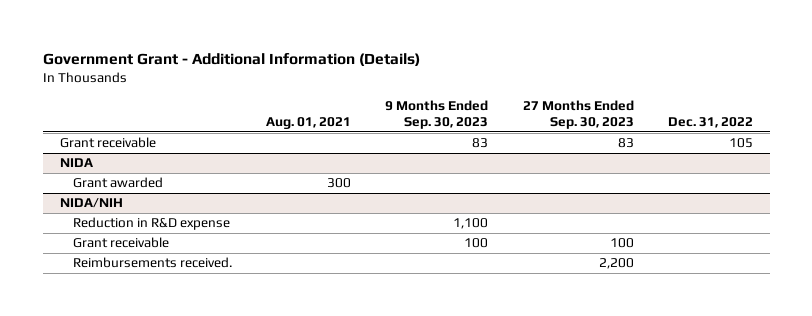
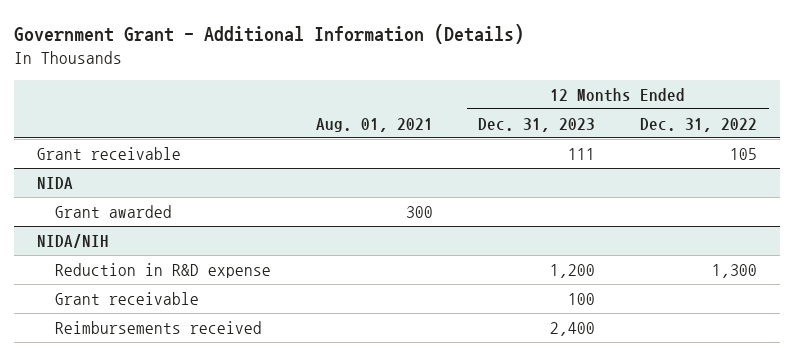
- | Aug. 01, 2021 | 9 Months Ended Sep. 30, 2023 | 27 Months Ended Sep. 30, 2023 | Dec. 31, 2022
+ | Aug. 01, 2021 | 12 Months Ended Dec. 31, 2023 | 12 Months Ended Dec. 31, 2022
@ NIDA/NIH
- Reimbursements received. | | | 2,200 |
+ Reimbursements received | | 2,400 |

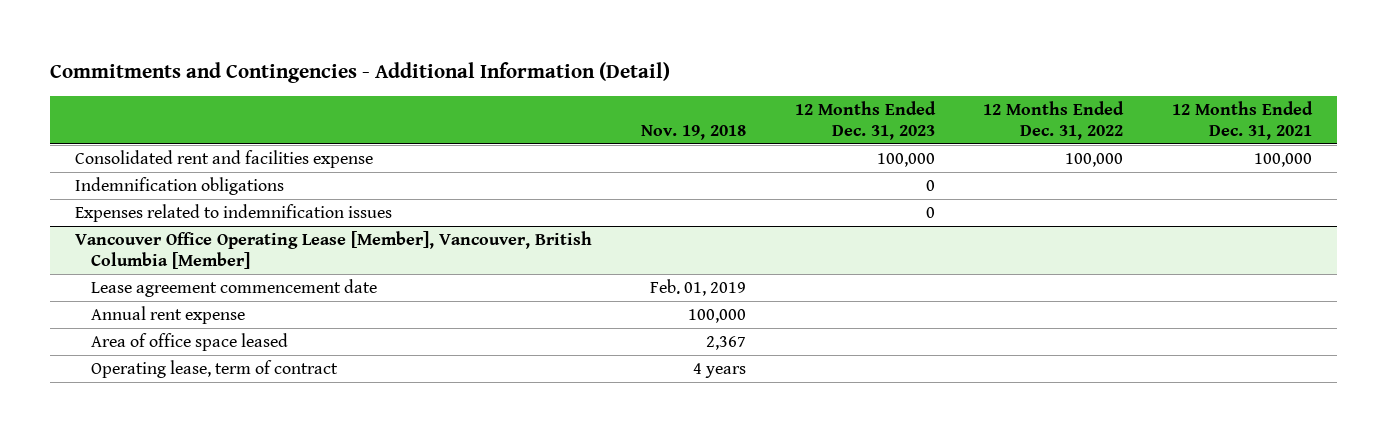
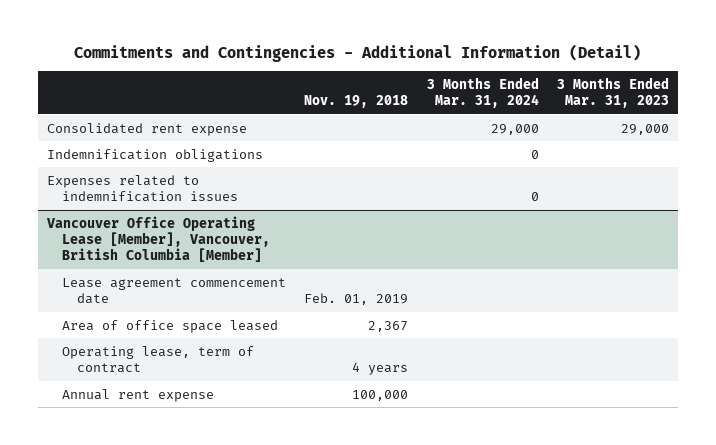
- | Nov. 19, 2018 | 12 Months Ended Dec. 31, 2023 | 12 Months Ended Dec. 31, 2022 | 12 Months Ended Dec. 31, 2021
+ | Nov. 19, 2018 | 3 Months Ended Mar. 31, 2024 | 3 Months Ended Mar. 31, 2023
- Consolidated rent and facilities expense | | 100,000 | 100,000 | 100,000
+ Consolidated rent expense | | 29,000 | 29,000
@ Vancouver Office Operating Lease [Member], Vancouver, British Columbia [Member]
moved down: Annual rent expense | 100,000 | |

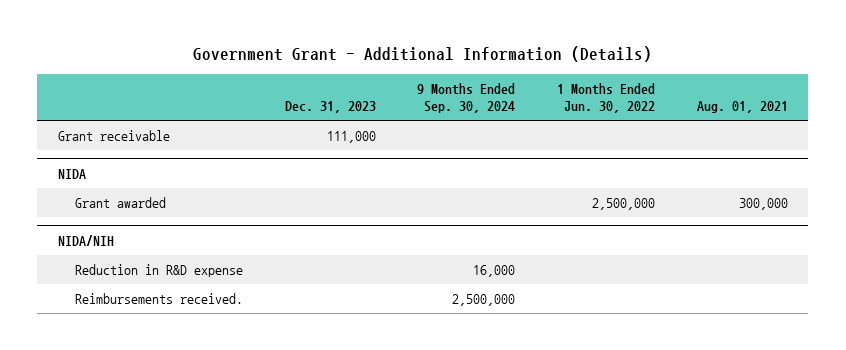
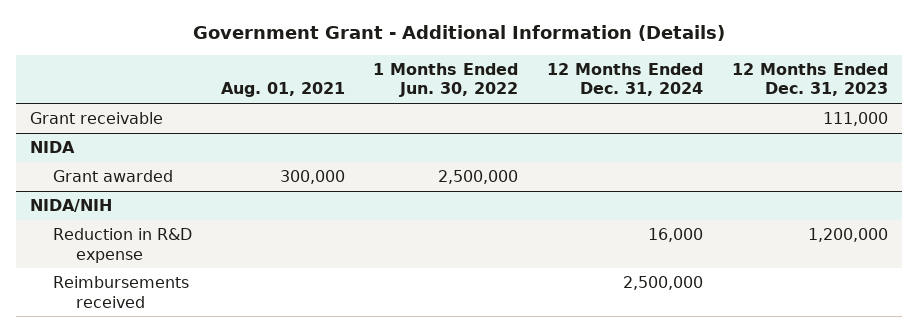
- | Dec. 31, 2023 | 9 Months Ended Sep. 30, 2024 | 1 Months Ended Jun. 30, 2022 | Aug. 01, 2021
+ | Aug. 01, 2021 | 1 Months Ended Jun. 30, 2022 | 12 Months Ended Dec. 31, 2024 | 12 Months Ended Dec. 31, 2023
@ NIDA/NIH
- Reimbursements received. | | 2,500,000 | |
+ Reimbursements received | | | 2,500,000 |

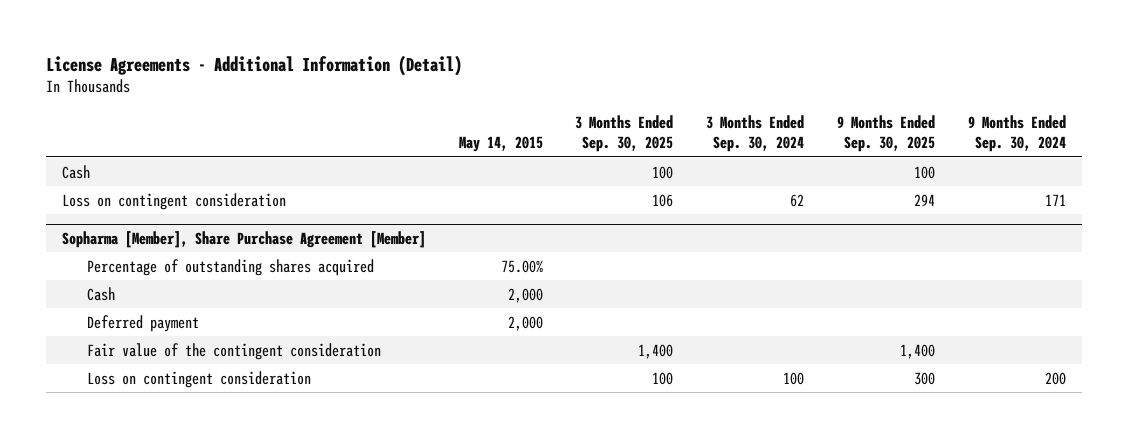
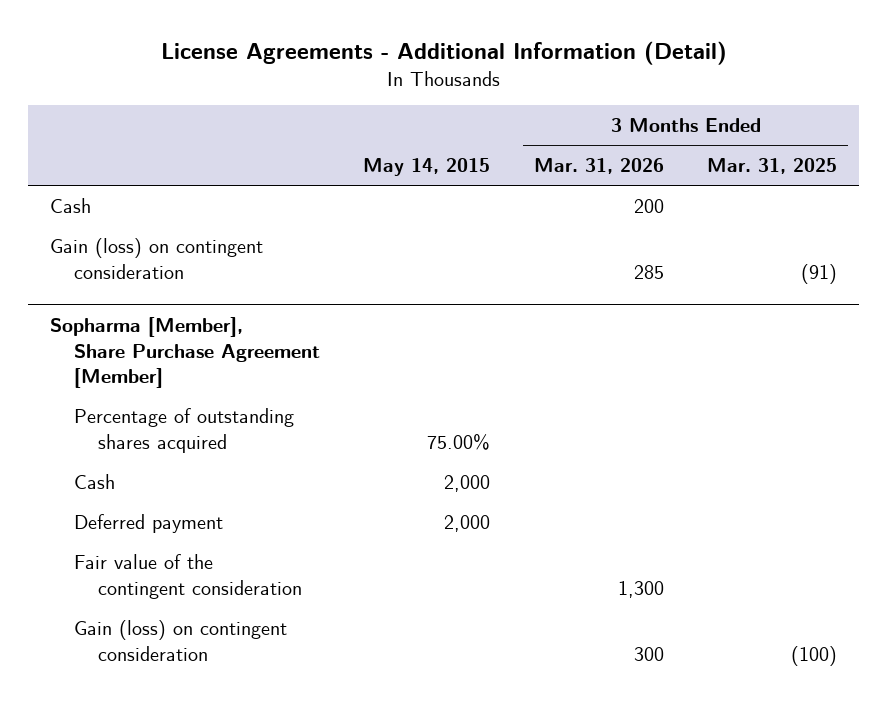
- | May 14, 2015 | 3 Months Ended Sep. 30, 2025 | 3 Months Ended Sep. 30, 2024 | 9 Months Ended Sep. 30, 2025 | 9 Months Ended Sep. 30, 2024
+ | May 14, 2015 | 3 Months Ended Mar. 31, 2026 | 3 Months Ended Mar. 31, 2025
- Loss on contingent consideration | | 106 | 62 | 294 | 171
+ Gain (loss) on contingent consideration | | 285 | (91)
@ Sopharma [Member], Share Purchase Agreement [Member]
- Loss on contingent consideration | | 100 | 100 | 300 | 200
+ Gain (loss) on contingent consideration | | 300 | (100)

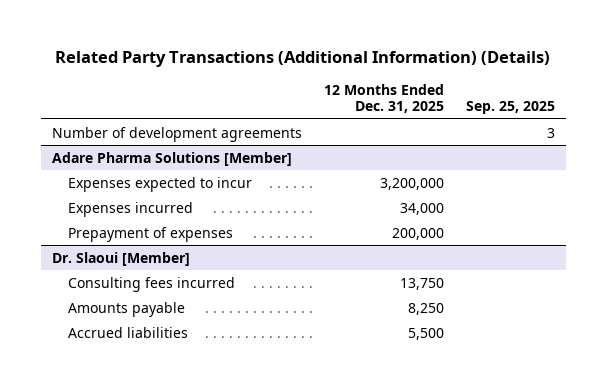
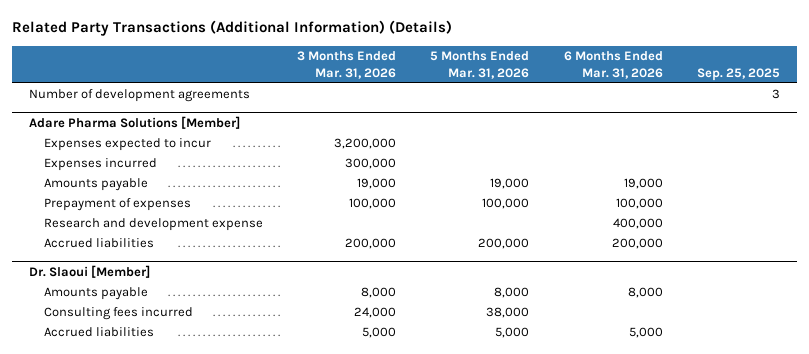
- | 12 Months Ended Dec. 31, 2025 | Sep. 25, 2025
+ | 3 Months Ended Mar. 31, 2026 | 5 Months Ended Mar. 31, 2026 | 6 Months Ended Mar. 31, 2026 | Sep. 25, 2025
@ Adare Pharma Solutions [Member]
+ Amounts payable | 19,000 | 19,000 | 19,000 |
+ Research and development expense | | | 400,000 |
+ Accrued liabilities | 200,000 | 200,000 | 200,000 |
@ Dr. Slaoui [Member]
moved down: Consulting fees incurred | 24,000 | 38,000 | |

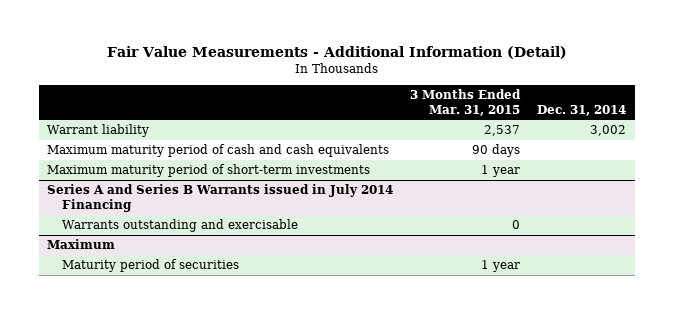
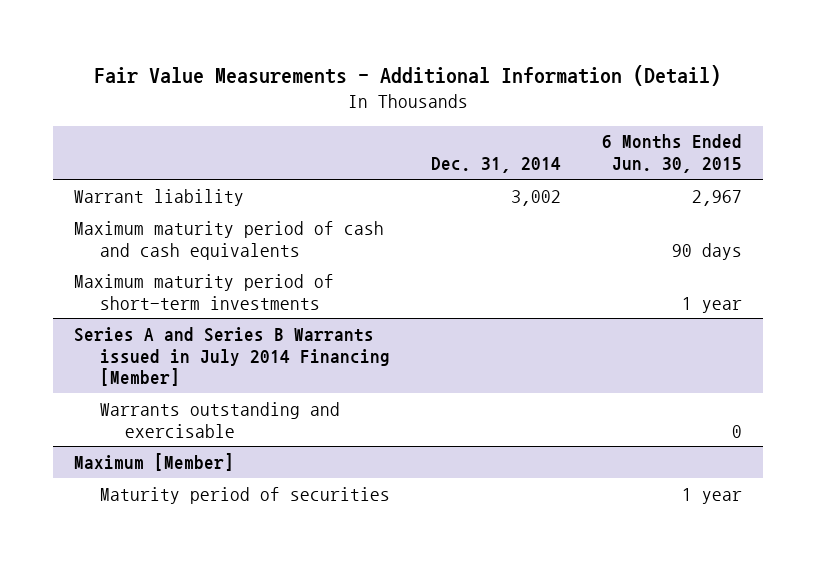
- | 3 Months Ended Mar. 31, 2015 | Dec. 31, 2014
+ | Dec. 31, 2014 | 6 Months Ended Jun. 30, 2015
- Series A and Series B Warrants issued in July 2014 Financing
+ Series A and Series B Warrants issued in July 2014 Financing [Member]
- Maximum
+ Maximum [Member]

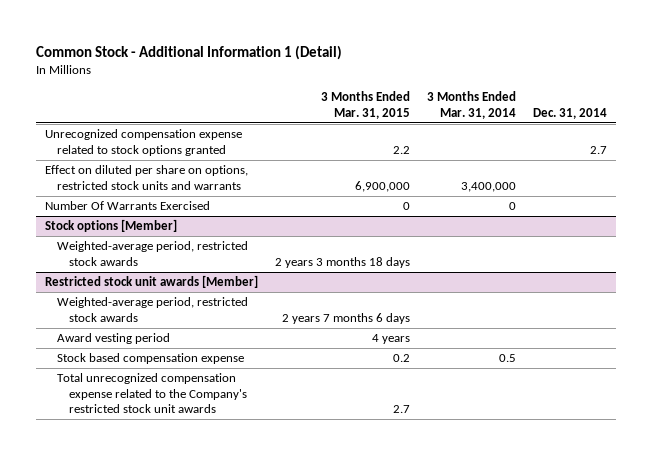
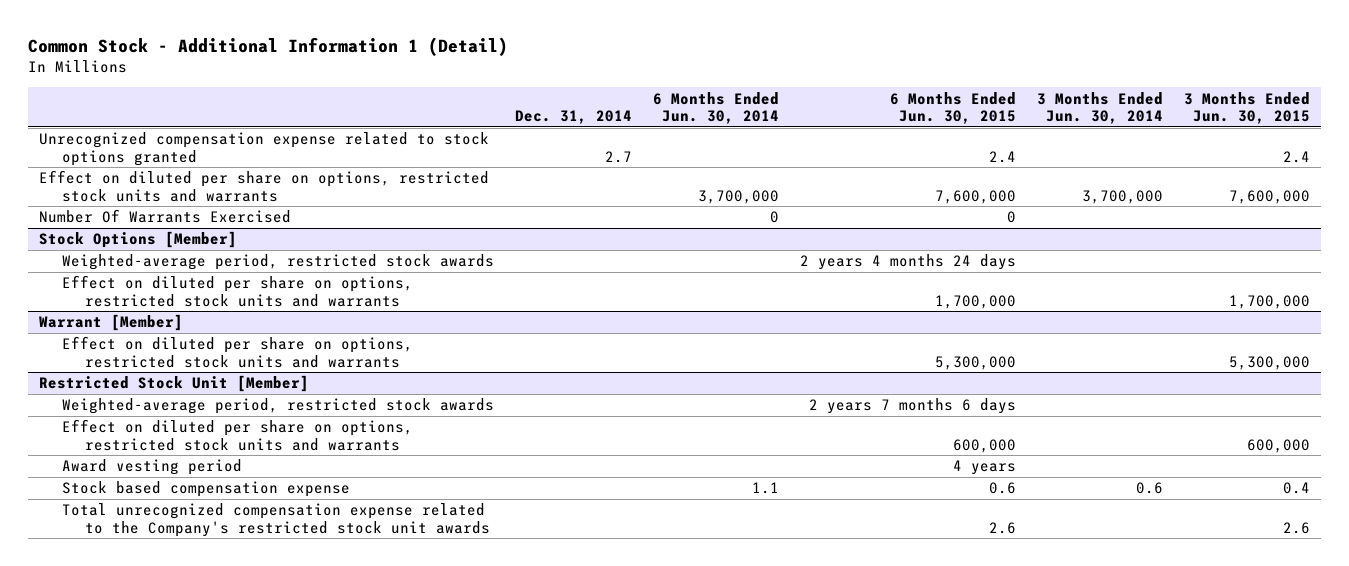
- | 3 Months Ended Mar. 31, 2015 | 3 Months Ended Mar. 31, 2014 | Dec. 31, 2014
+ | Dec. 31, 2014 | 6 Months Ended Jun. 30, 2014 | 6 Months Ended Jun. 30, 2015 | 3 Months Ended Jun. 30, 2014 | 3 Months Ended Jun. 30, 2015
- Stock options [Member]
+ Stock Options [Member]
- Restricted stock unit awards [Member]
+ Effect on diluted per share on options, restricted stock units and warrants | | | 1,700,000 | | 1,700,000
+ Warrant [Member]
+ Effect on diluted per share on options, restricted stock units and warrants | | | 5,300,000 | | 5,300,000
+ Restricted Stock Unit [Member]
+ Effect on diluted per share on options, restricted stock units and warrants | | | 600,000 | | 600,000

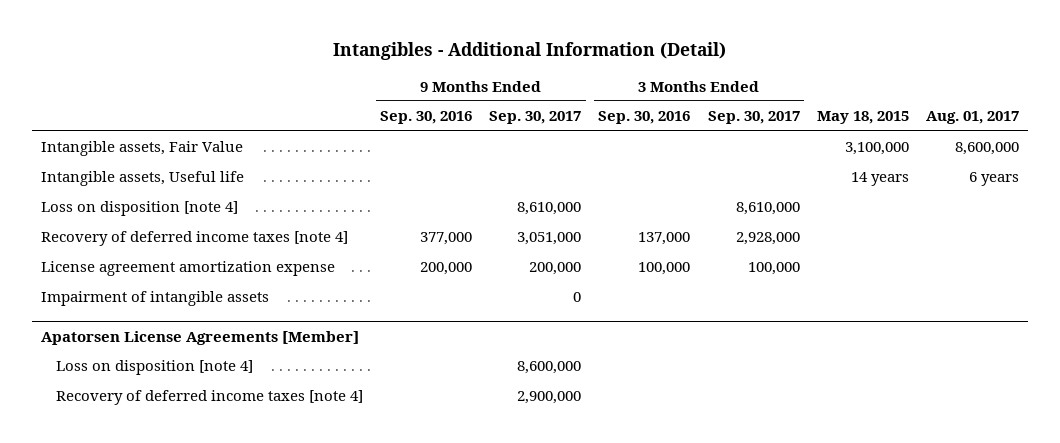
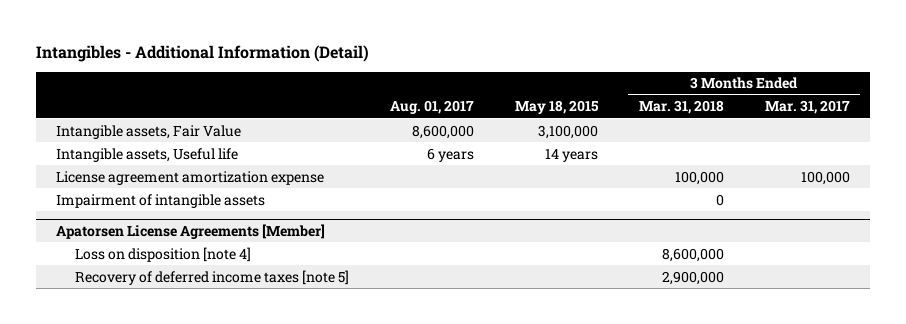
- | 9 Months Ended Sep. 30, 2016 | 9 Months Ended Sep. 30, 2017 | 3 Months Ended Sep. 30, 2016 | 3 Months Ended Sep. 30, 2017 | May 18, 2015 | Aug. 01, 2017
+ | Aug. 01, 2017 | May 18, 2015 | 3 Months Ended Mar. 31, 2018 | 3 Months Ended Mar. 31, 2017
- Loss on disposition [note 4] | | 8,610,000 | | 8,610,000 | |
- Recovery of deferred income taxes [note 4] | 377,000 | 3,051,000 | 137,000 | 2,928,000 | |
@ Apatorsen License Agreements [Member]
- Recovery of deferred income taxes [note 4] | | 2,900,000 | | | |
+ Recovery of deferred income taxes [note 5] | | | 2,900,000 |

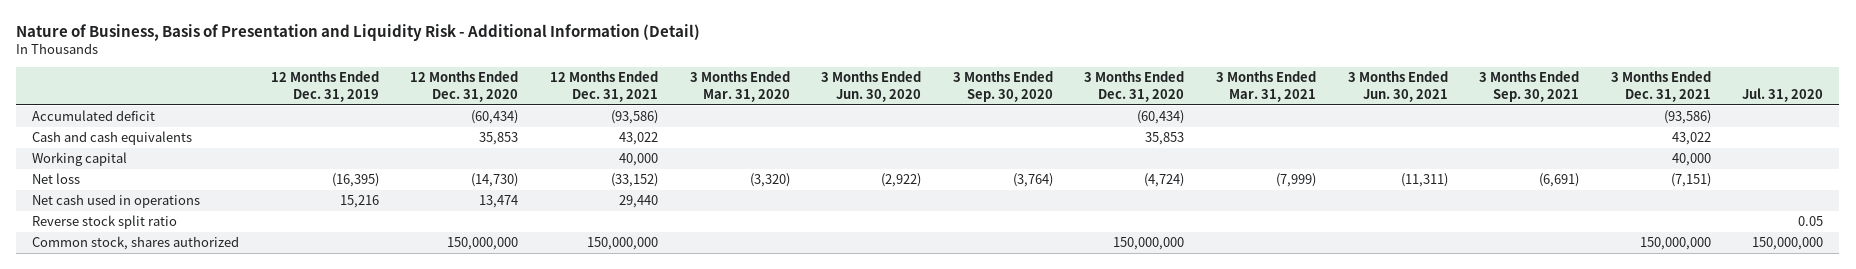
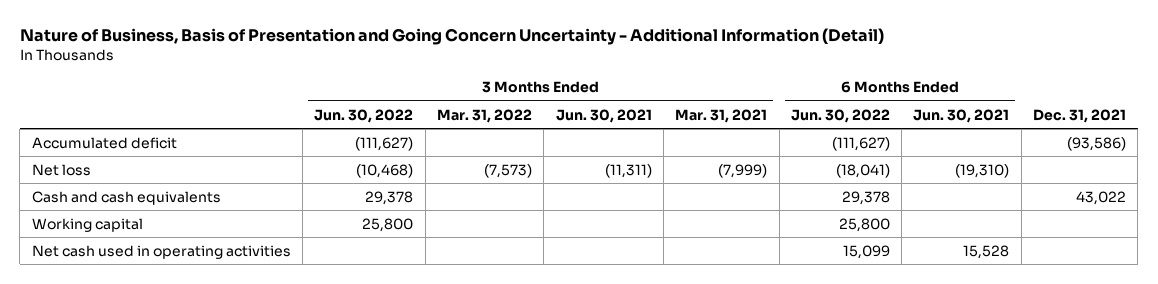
- Nature of Business, Basis of Presentation and Liquidity Risk - Additional Information (Detail)
+ Nature of Business, Basis of Presentation and Going Concern Uncertainty - Additional Information (Detail)
- | 12 Months Ended Dec. 31, 2019 | 12 Months Ended Dec. 31, 2020 | 12 Months Ended Dec. 31, 2021 | 3 Months Ended Mar. 31, 2020 | 3 Months Ended Jun. 30, 2020 | 3 Months Ended Sep. 30, 2020 | 3 Months Ended Dec. 31, 2020 | 3 Months Ended Mar. 31, 2021 | 3 Months Ended Jun. 30, 2021 | 3 Months Ended Sep. 30, 2021 | 3 Months Ended Dec. 31, 2021 | Jul. 31, 2020
+ | 3 Months Ended Jun. 30, 2022 | 3 Months Ended Mar. 31, 2022 | 3 Months Ended Jun. 30, 2021 | 3 Months Ended Mar. 31, 2021 | 6 Months Ended Jun. 30, 2022 | 6 Months Ended Jun. 30, 2021 | Dec. 31, 2021
moved up: Net loss | (10,468) | (7,573) | (11,311) | (7,999) | (18,041) | (19,310) |
- Net cash used in operations | 15,216 | 13,474 | 29,440 | | | | | | | | |
- Reverse stock split ratio | | | | | | | | | | | | 0.05
- Common stock, shares authorized | | 150,000,000 | 150,000,000 | | | | 150,000,000 | | | | 150,000,000 | 150,000,000
+ Net cash used in operating activities | | | | | 15,099 | 15,528 |

